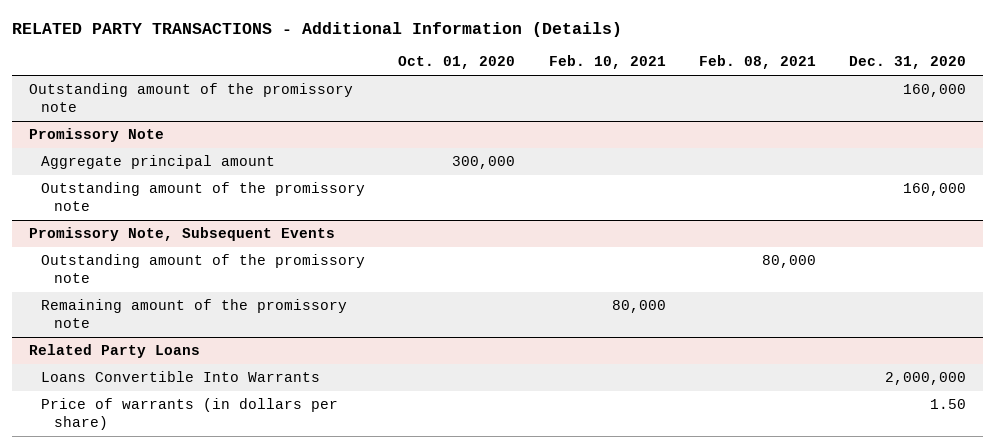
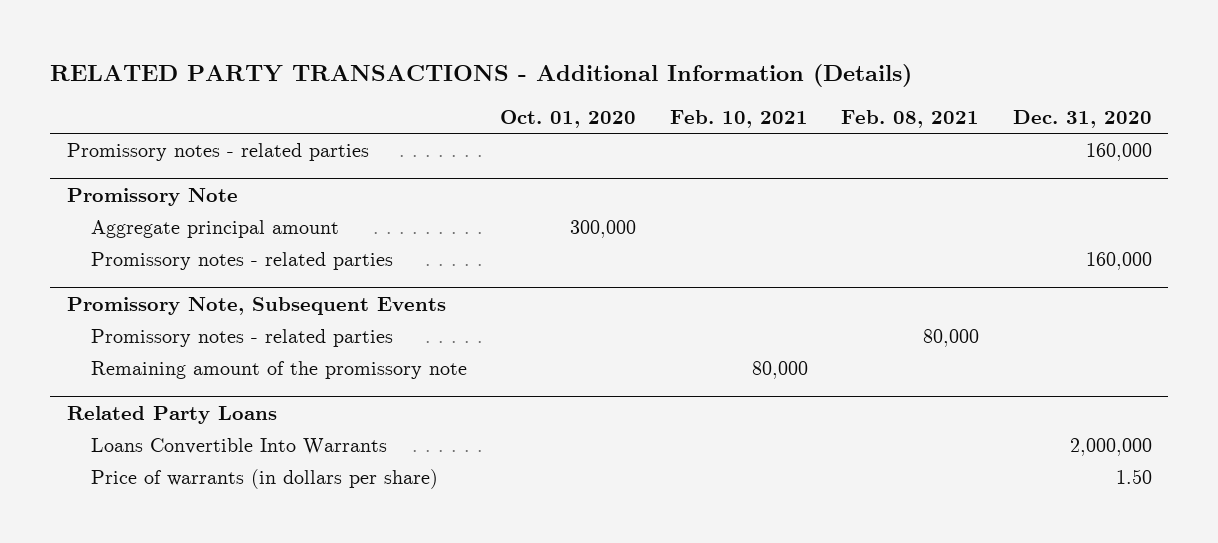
- Outstanding amount of the promissory note | | | | 160,000
+ Promissory notes - related parties | | | | 160,000
@ Promissory Note
- Outstanding amount of the promissory note | | | | 160,000
+ Promissory notes - related parties | | | | 160,000
@ Promissory Note, Subsequent Events
- Outstanding amount of the promissory note | | | 80,000 |
+ Promissory notes - related parties | | | 80,000 |

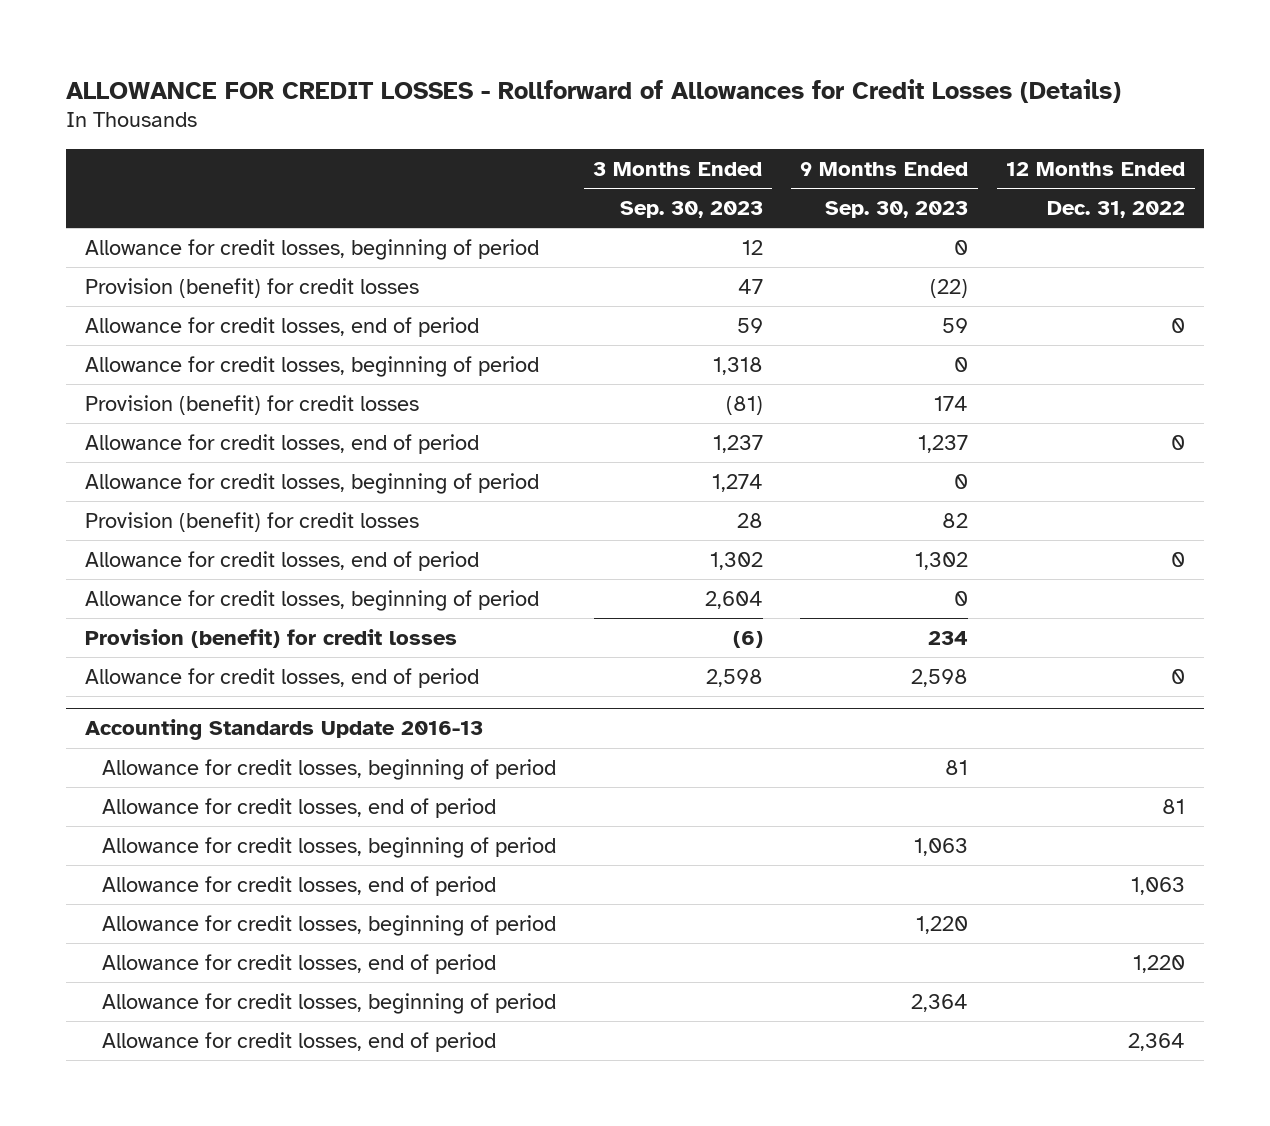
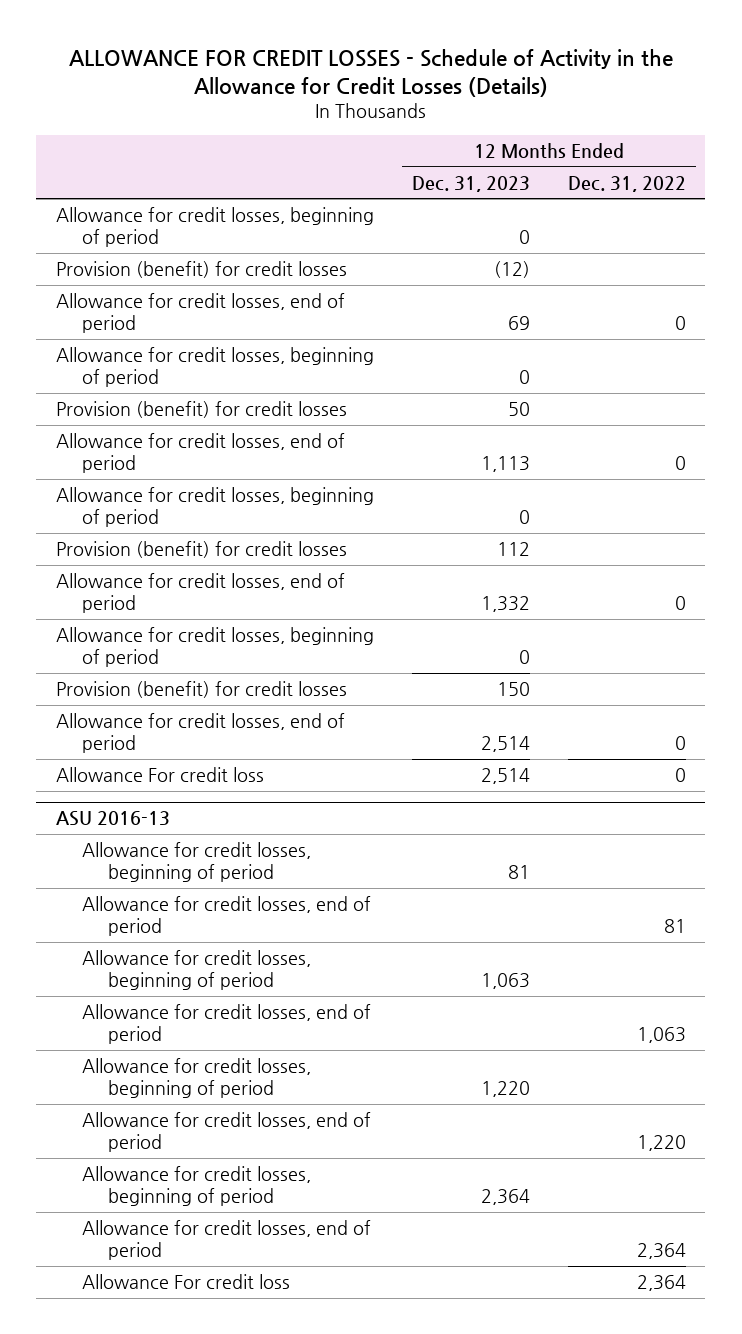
- ALLOWANCE FOR CREDIT LOSSES - Rollforward of Allowances for Credit Losses (Details)
+ ALLOWANCE FOR CREDIT LOSSES - Schedule of Activity in the Allowance for Credit Losses (Details)
- | 3 Months Ended Sep. 30, 2023 | 9 Months Ended Sep. 30, 2023 | 12 Months Ended Dec. 31, 2022
+ | 12 Months Ended Dec. 31, 2023 | 12 Months Ended Dec. 31, 2022
- Accounting Standards Update 2016-13
+ Allowance For credit loss | 2,514 | 0
+ ASU 2016-13
+ Allowance For credit loss | | 2,364

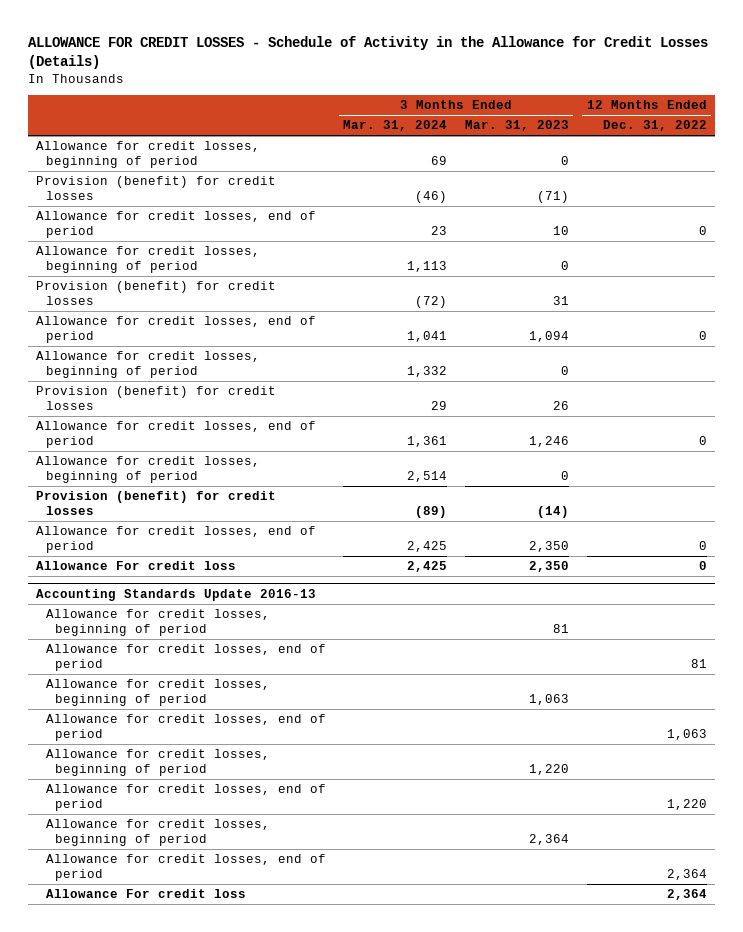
- | 12 Months Ended Dec. 31, 2023 | 12 Months Ended Dec. 31, 2022
+ | 3 Months Ended Mar. 31, 2024 | 3 Months Ended Mar. 31, 2023 | 12 Months Ended Dec. 31, 2022
- ASU 2016-13
+ Accounting Standards Update 2016-13

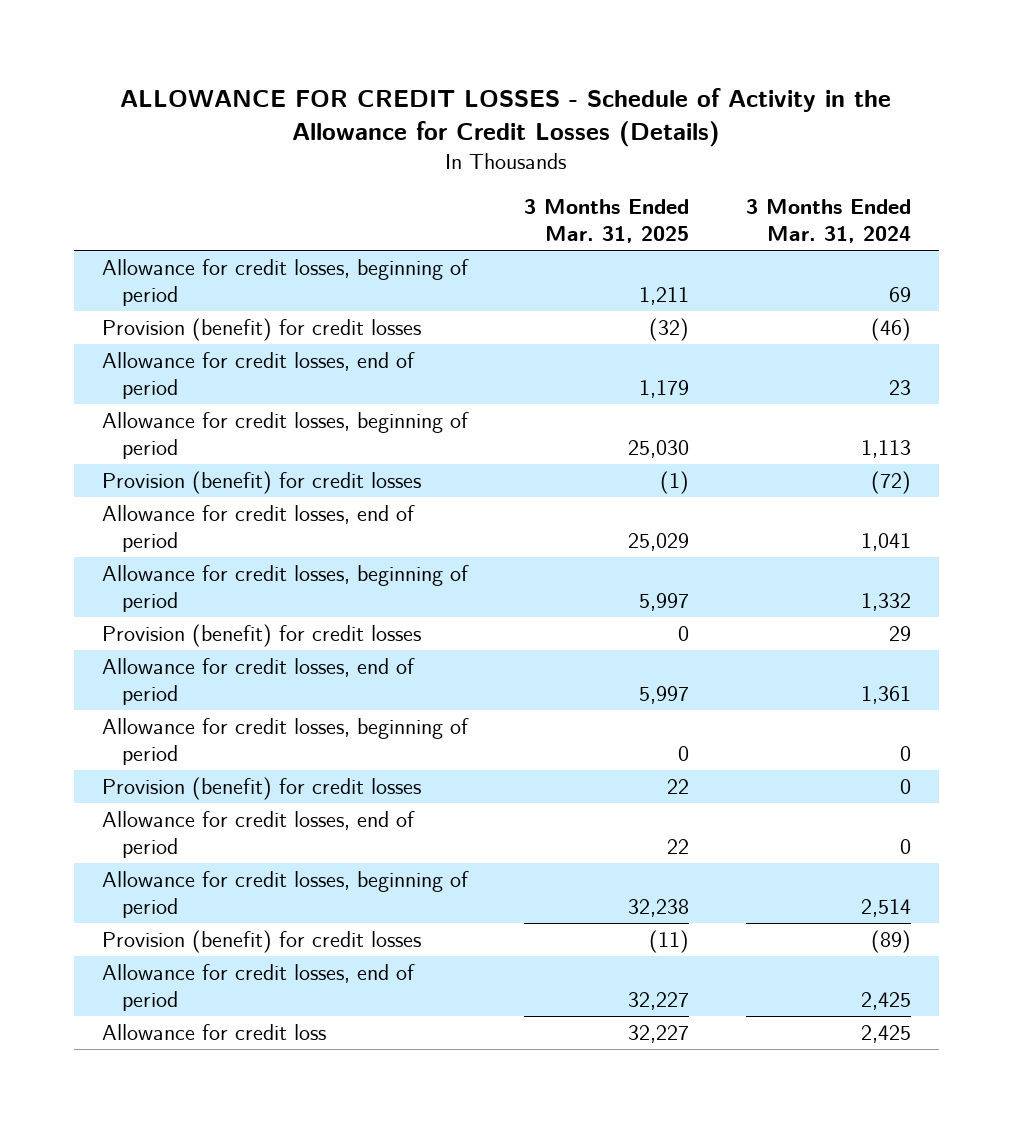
- | 3 Months Ended Mar. 31, 2024 | 3 Months Ended Mar. 31, 2023 | 12 Months Ended Dec. 31, 2022
+ | 3 Months Ended Mar. 31, 2025 | 3 Months Ended Mar. 31, 2024
+ Allowance for credit losses, beginning of period | 0 | 0
+ Provision (benefit) for credit losses | 22 | 0
+ Allowance for credit losses, end of period | 22 | 0
- Allowance For credit loss | 2,425 | 2,350 | 0
- Accounting Standards Update 2016-13
- Allowance for credit losses, beginning of period | | 81 |
- Allowance for credit losses, end of period | | | 81
- Allowance for credit losses, beginning of period | | 1,063 |
- Allowance for credit losses, end of period | | | 1,063
- Allowance for credit losses, beginning of period | | 1,220 |
- Allowance for credit losses, end of period | | | 1,220
- Allowance for credit losses, beginning of period | | 2,364 |
- Allowance for credit losses, end of period | | | 2,364
- Allowance For credit loss | | | 2,364
+ Allowance for credit loss | 32,227 | 2,425

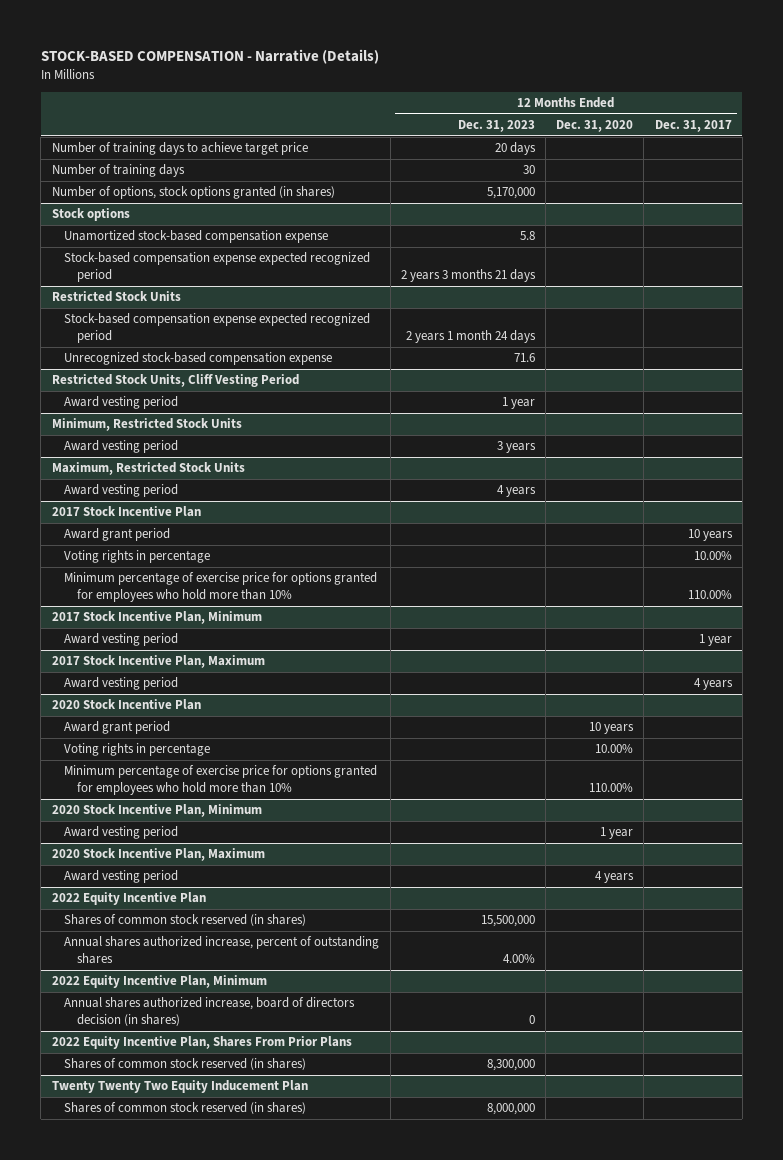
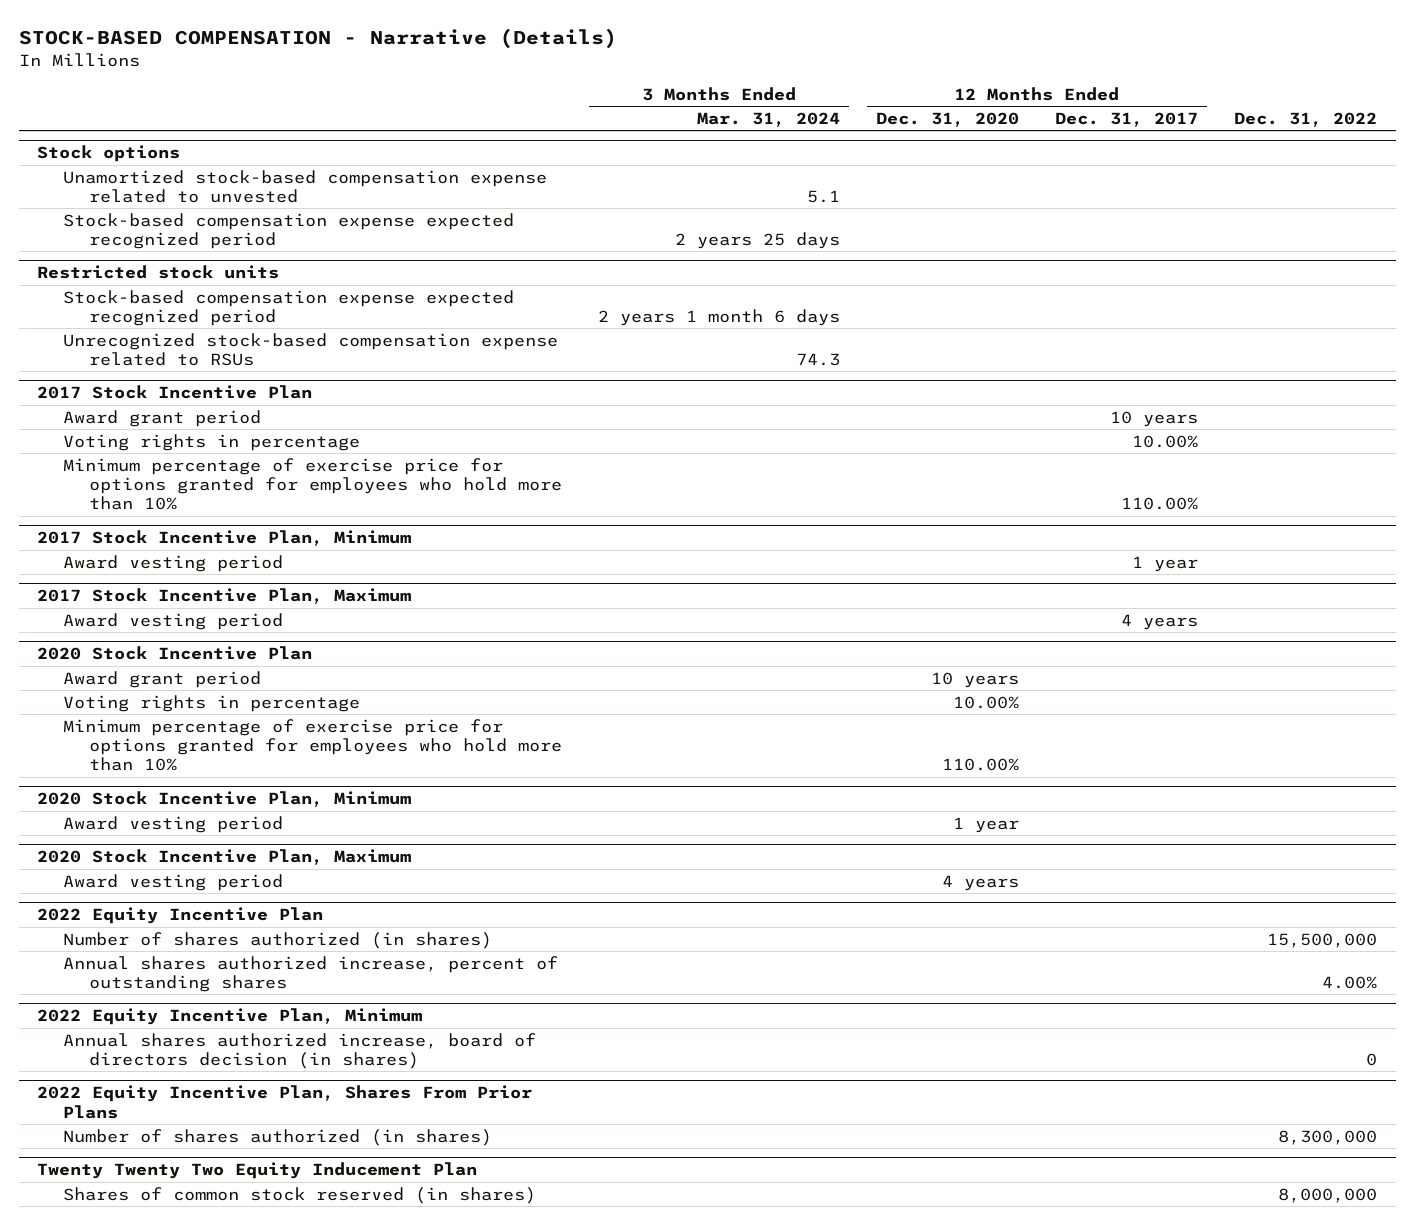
- | 12 Months Ended Dec. 31, 2023 | 12 Months Ended Dec. 31, 2020 | 12 Months Ended Dec. 31, 2017
+ | 3 Months Ended Mar. 31, 2024 | 12 Months Ended Dec. 31, 2020 | 12 Months Ended Dec. 31, 2017 | Dec. 31, 2022
- Number of training days to achieve target price | 20 days | |
- Number of training days | 30 | |
- Number of options, stock options granted (in shares) | 5,170,000 | |
@ Stock options
- Unamortized stock-based compensation expense | 5.8 | |
+ Unamortized stock-based compensation expense related to unvested | 5.1 | | |
- Restricted Stock Units
+ Restricted stock units
- Unrecognized stock-based compensation expense | 71.6 | |
- Restricted Stock Units, Cliff Vesting Period
- Award vesting period | 1 year | |
- Minimum, Restricted Stock Units
- Award vesting period | 3 years | |
- Maximum, Restricted Stock Units
- Award vesting period | 4 years | |
+ Unrecognized stock-based compensation expense related to RSUs | 74.3 | | |
@ 2022 Equity Incentive Plan
- Shares of common stock reserved (in shares) | 15,500,000 | |
+ Number of shares authorized (in shares) | | | | 15,500,000
@ 2022 Equity Incentive Plan, Shares From Prior Plans
- Shares of common stock reserved (in shares) | 8,300,000 | |
+ Number of shares authorized (in shares) | | | | 8,300,000

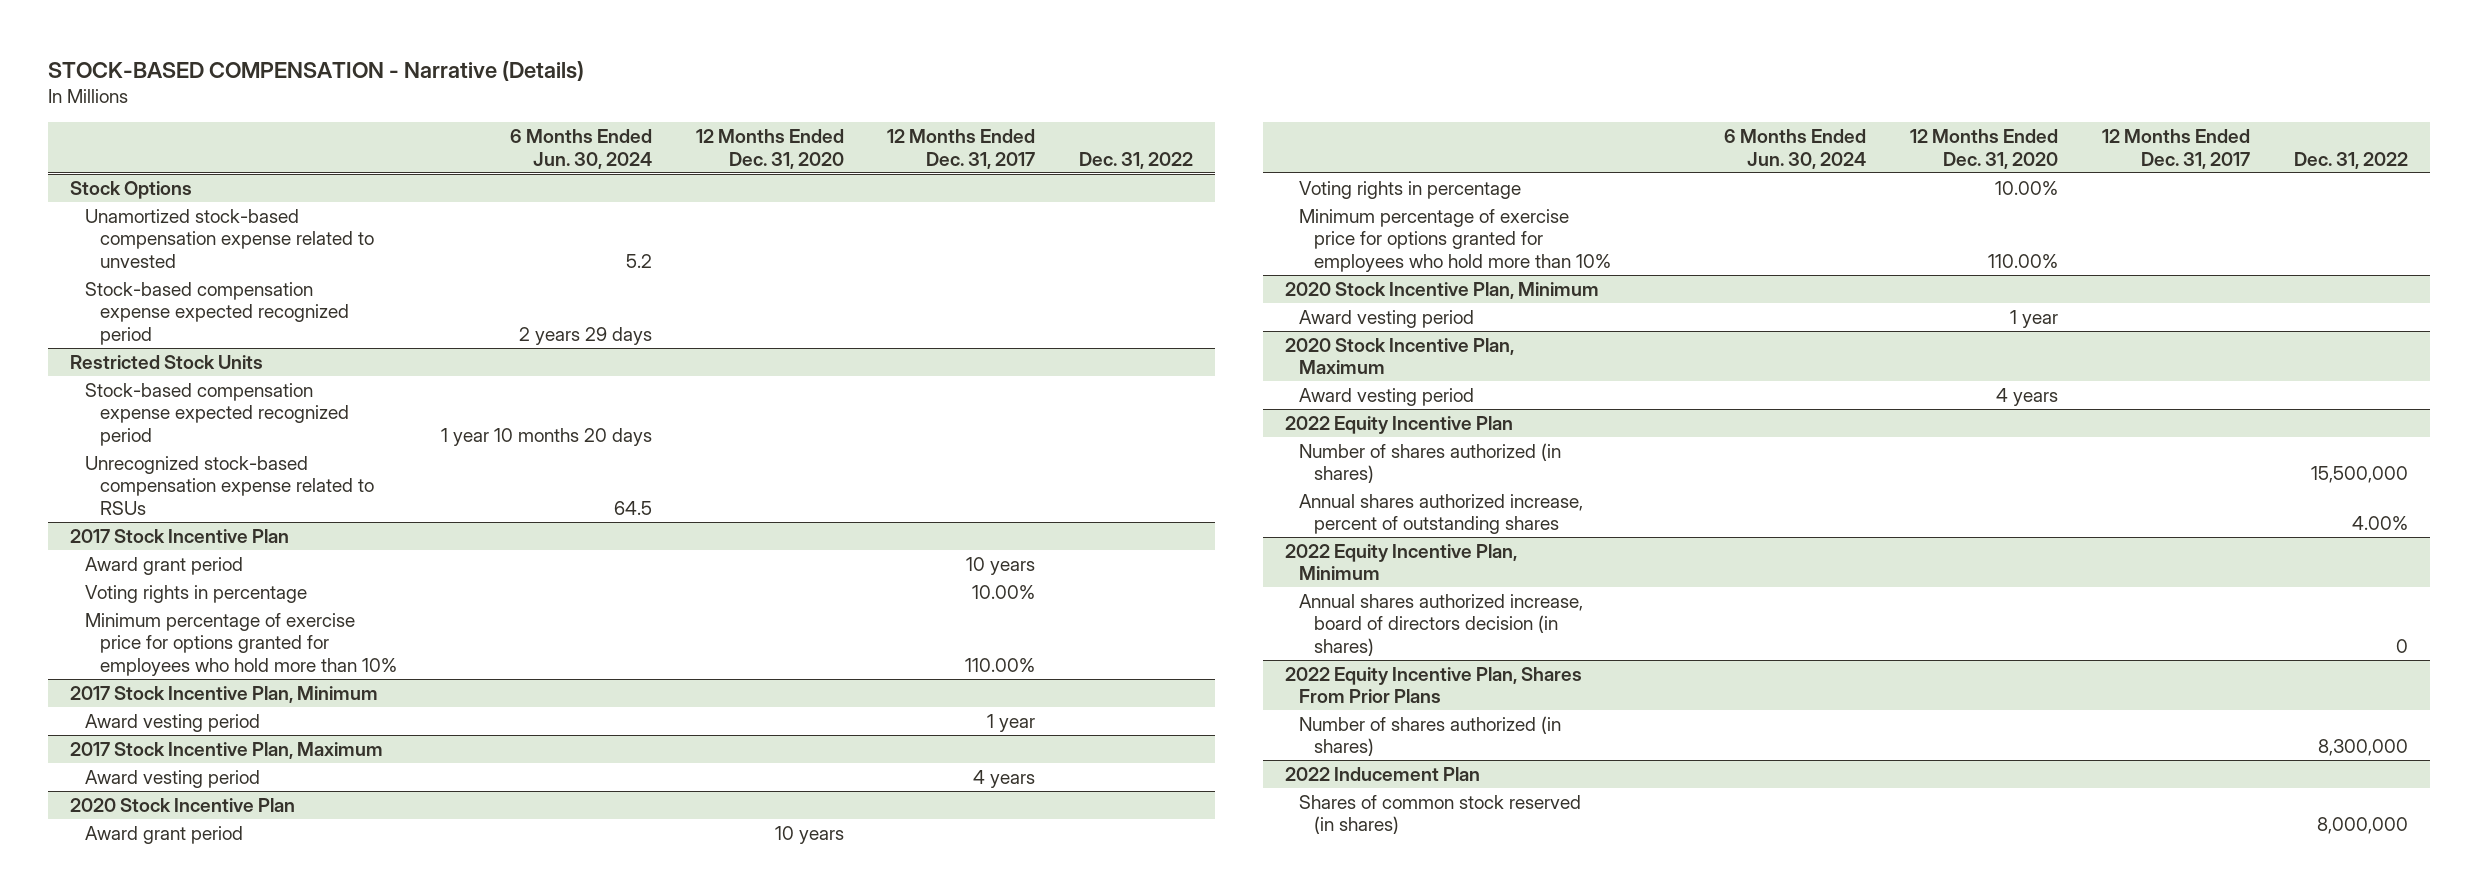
- | 3 Months Ended Mar. 31, 2024 | 12 Months Ended Dec. 31, 2020 | 12 Months Ended Dec. 31, 2017 | Dec. 31, 2022
+ | 6 Months Ended Jun. 30, 2024 | 12 Months Ended Dec. 31, 2020 | 12 Months Ended Dec. 31, 2017 | Dec. 31, 2022
- Stock options
+ Stock Options
- Restricted stock units
+ Restricted Stock Units
- Twenty Twenty Two Equity Inducement Plan
+ 2022 Inducement Plan

